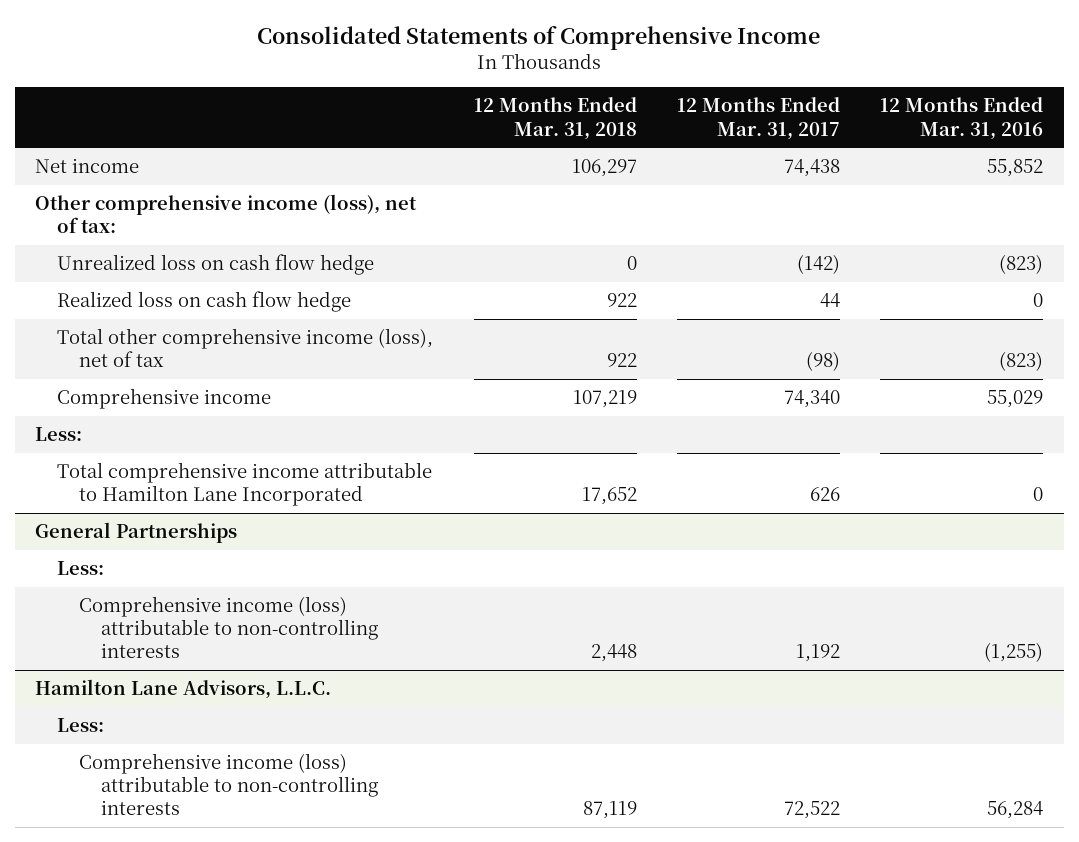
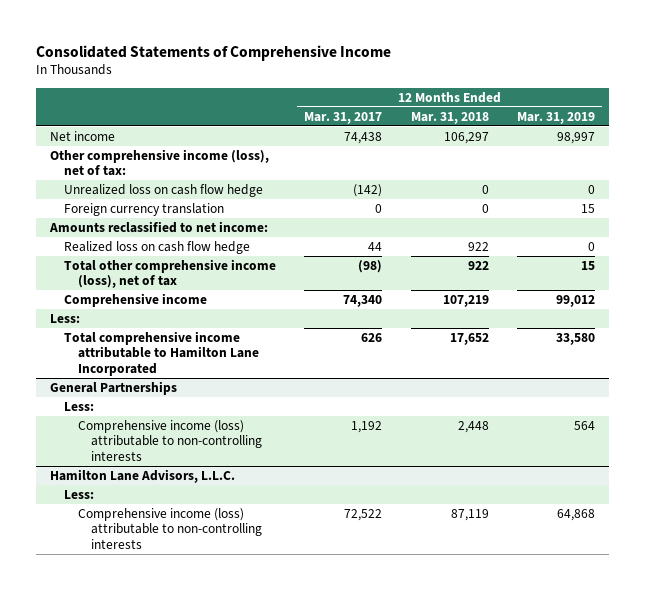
- | 12 Months Ended Mar. 31, 2018 | 12 Months Ended Mar. 31, 2017 | 12 Months Ended Mar. 31, 2016
+ | 12 Months Ended Mar. 31, 2017 | 12 Months Ended Mar. 31, 2018 | 12 Months Ended Mar. 31, 2019
+ Foreign currency translation | 0 | 0 | 15
+ Amounts reclassified to net income:

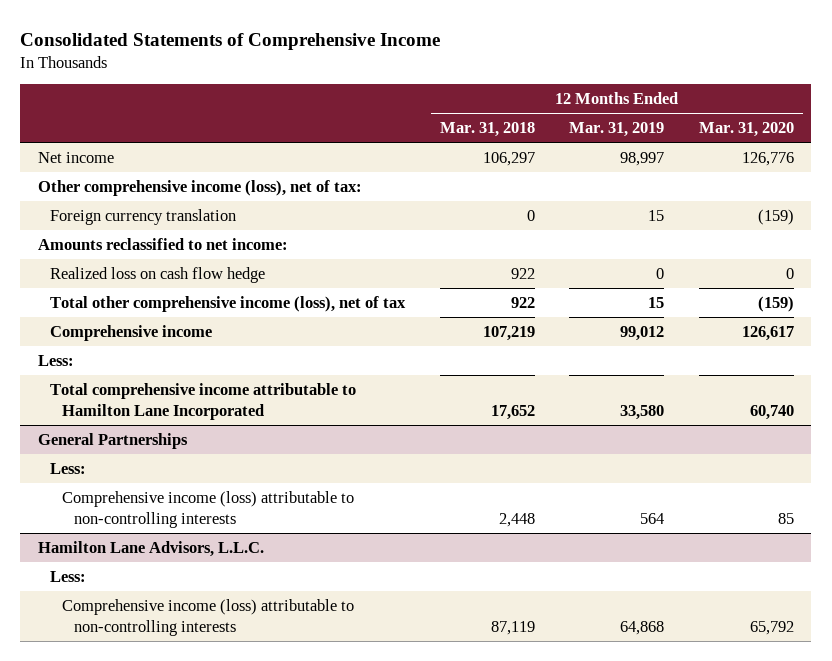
- | 12 Months Ended Mar. 31, 2017 | 12 Months Ended Mar. 31, 2018 | 12 Months Ended Mar. 31, 2019
+ | 12 Months Ended Mar. 31, 2018 | 12 Months Ended Mar. 31, 2019 | 12 Months Ended Mar. 31, 2020
- Unrealized loss on cash flow hedge | (142) | 0 | 0

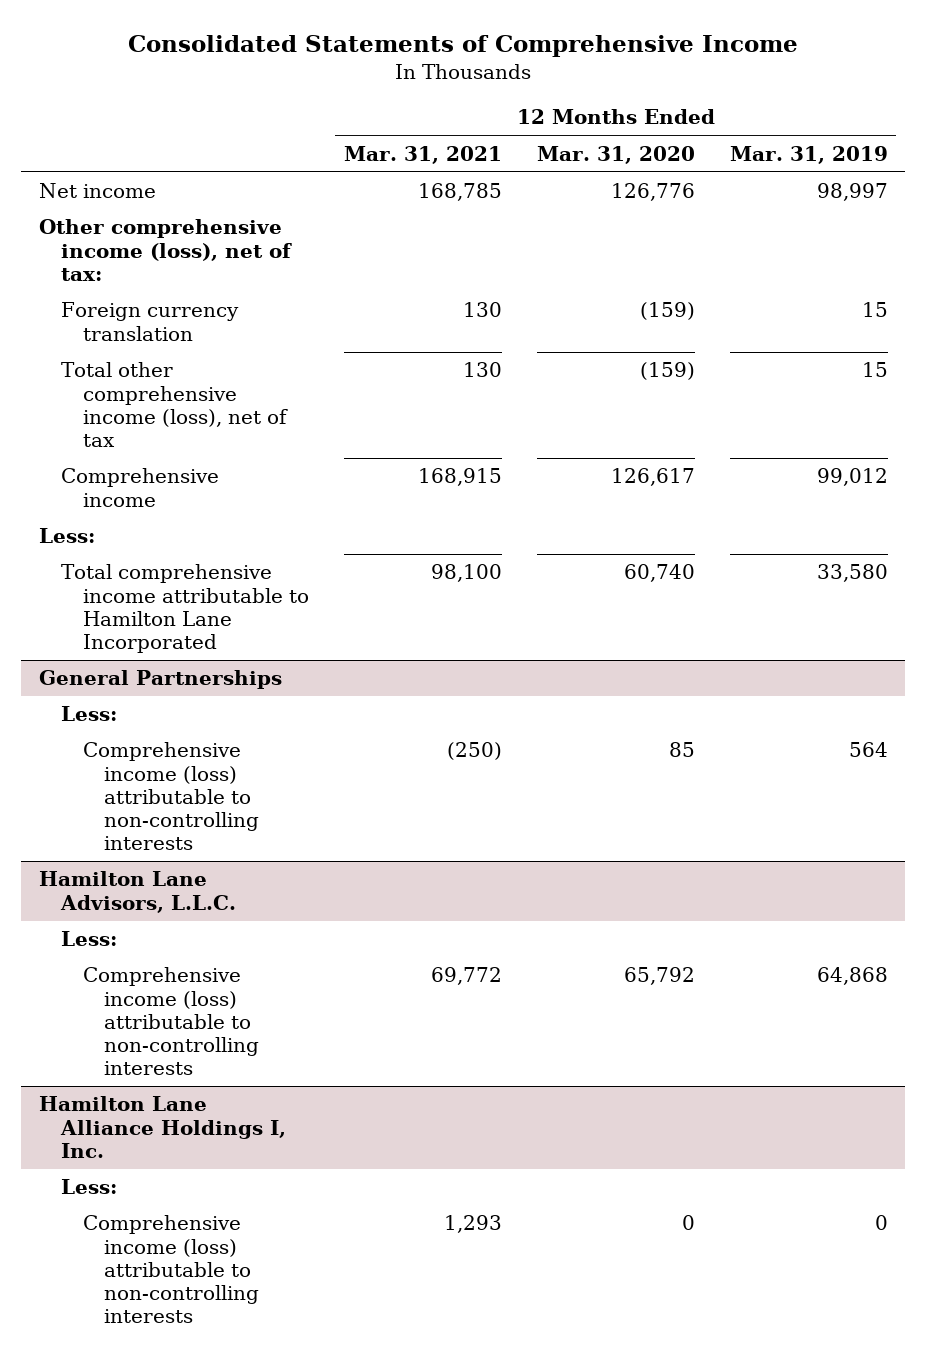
- | 12 Months Ended Mar. 31, 2018 | 12 Months Ended Mar. 31, 2019 | 12 Months Ended Mar. 31, 2020
+ | 12 Months Ended Mar. 31, 2021 | 12 Months Ended Mar. 31, 2020 | 12 Months Ended Mar. 31, 2019
- Amounts reclassified to net income:
- Realized loss on cash flow hedge | 922 | 0 | 0
+ Hamilton Lane Alliance Holdings I, Inc.
+ Less:
+ Comprehensive income (loss) attributable to non-controlling interests | 1,293 | 0 | 0

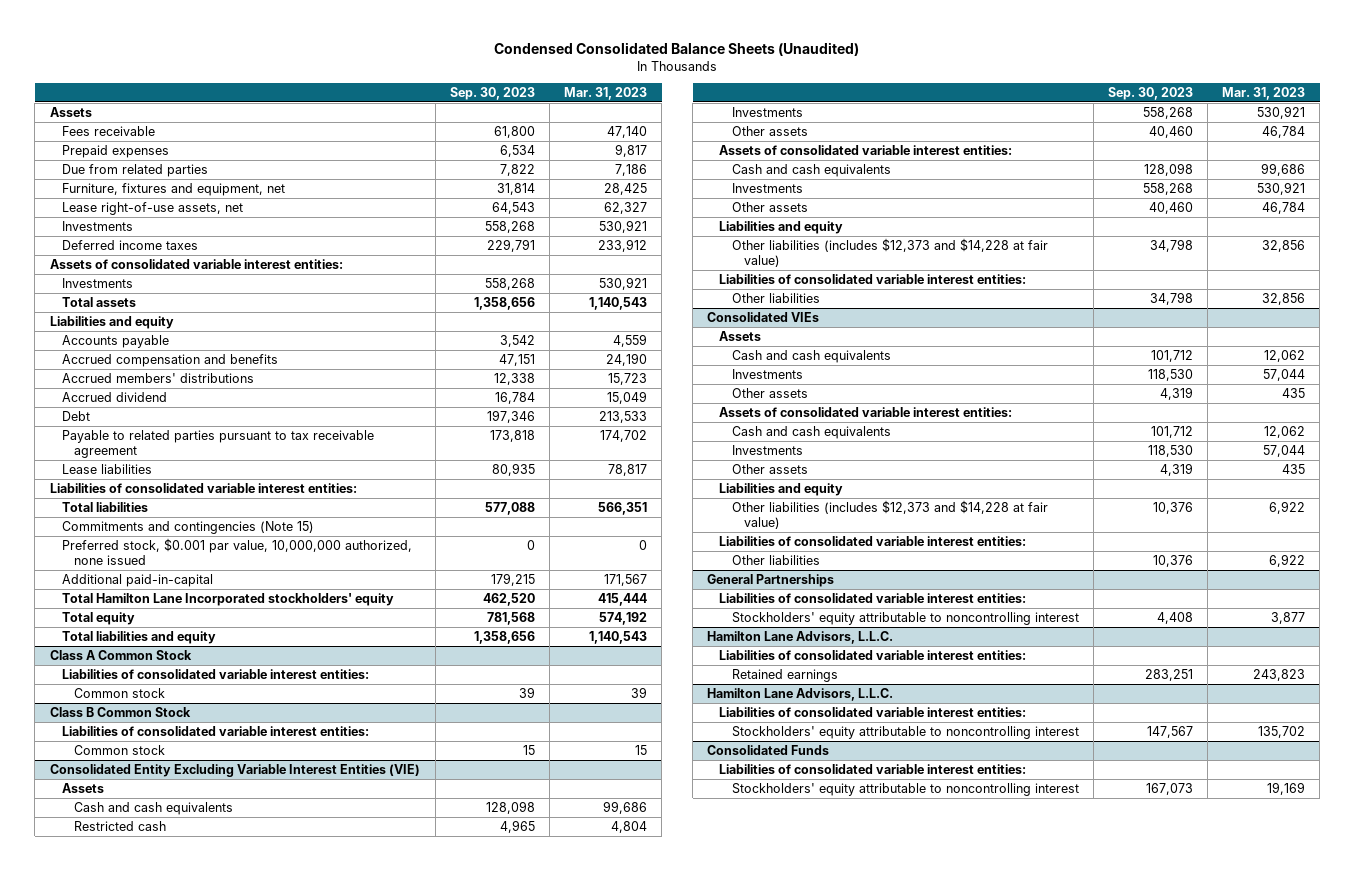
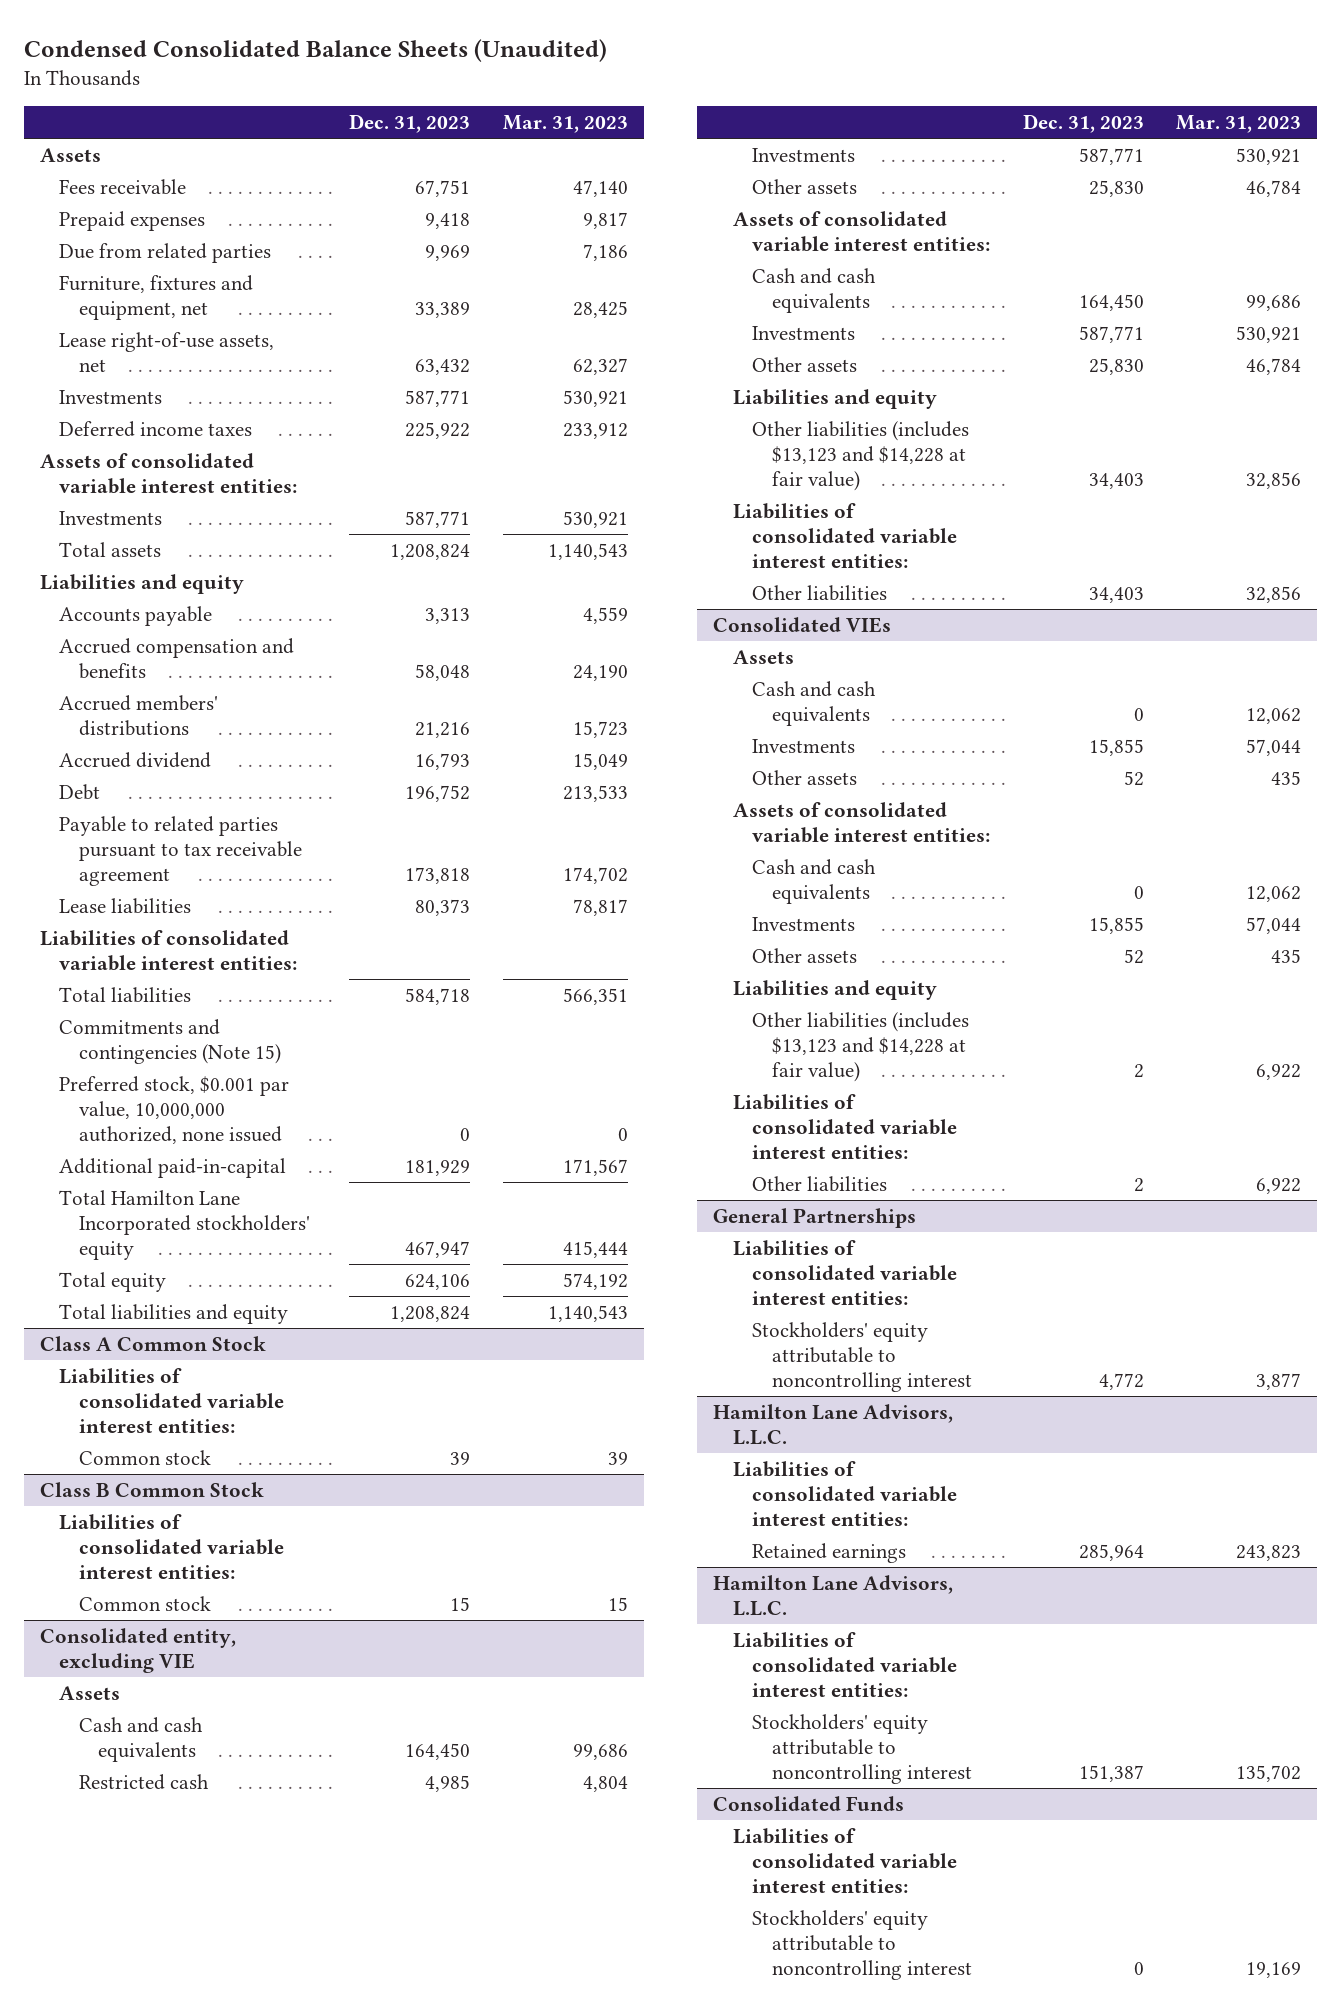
- | Sep. 30, 2023 | Mar. 31, 2023
+ | Dec. 31, 2023 | Mar. 31, 2023
- Consolidated Entity Excluding Variable Interest Entities (VIE)
+ Consolidated entity, excluding VIE
- Other liabilities (includes $12,373 and $14,228 at fair value) | 34,798 | 32,856
+ Other liabilities (includes $13,123 and $14,228 at fair value) | 34,403 | 32,856
@ Consolidated VIEs
- Other liabilities (includes $12,373 and $14,228 at fair value) | 10,376 | 6,922
+ Other liabilities (includes $13,123 and $14,228 at fair value) | 2 | 6,922

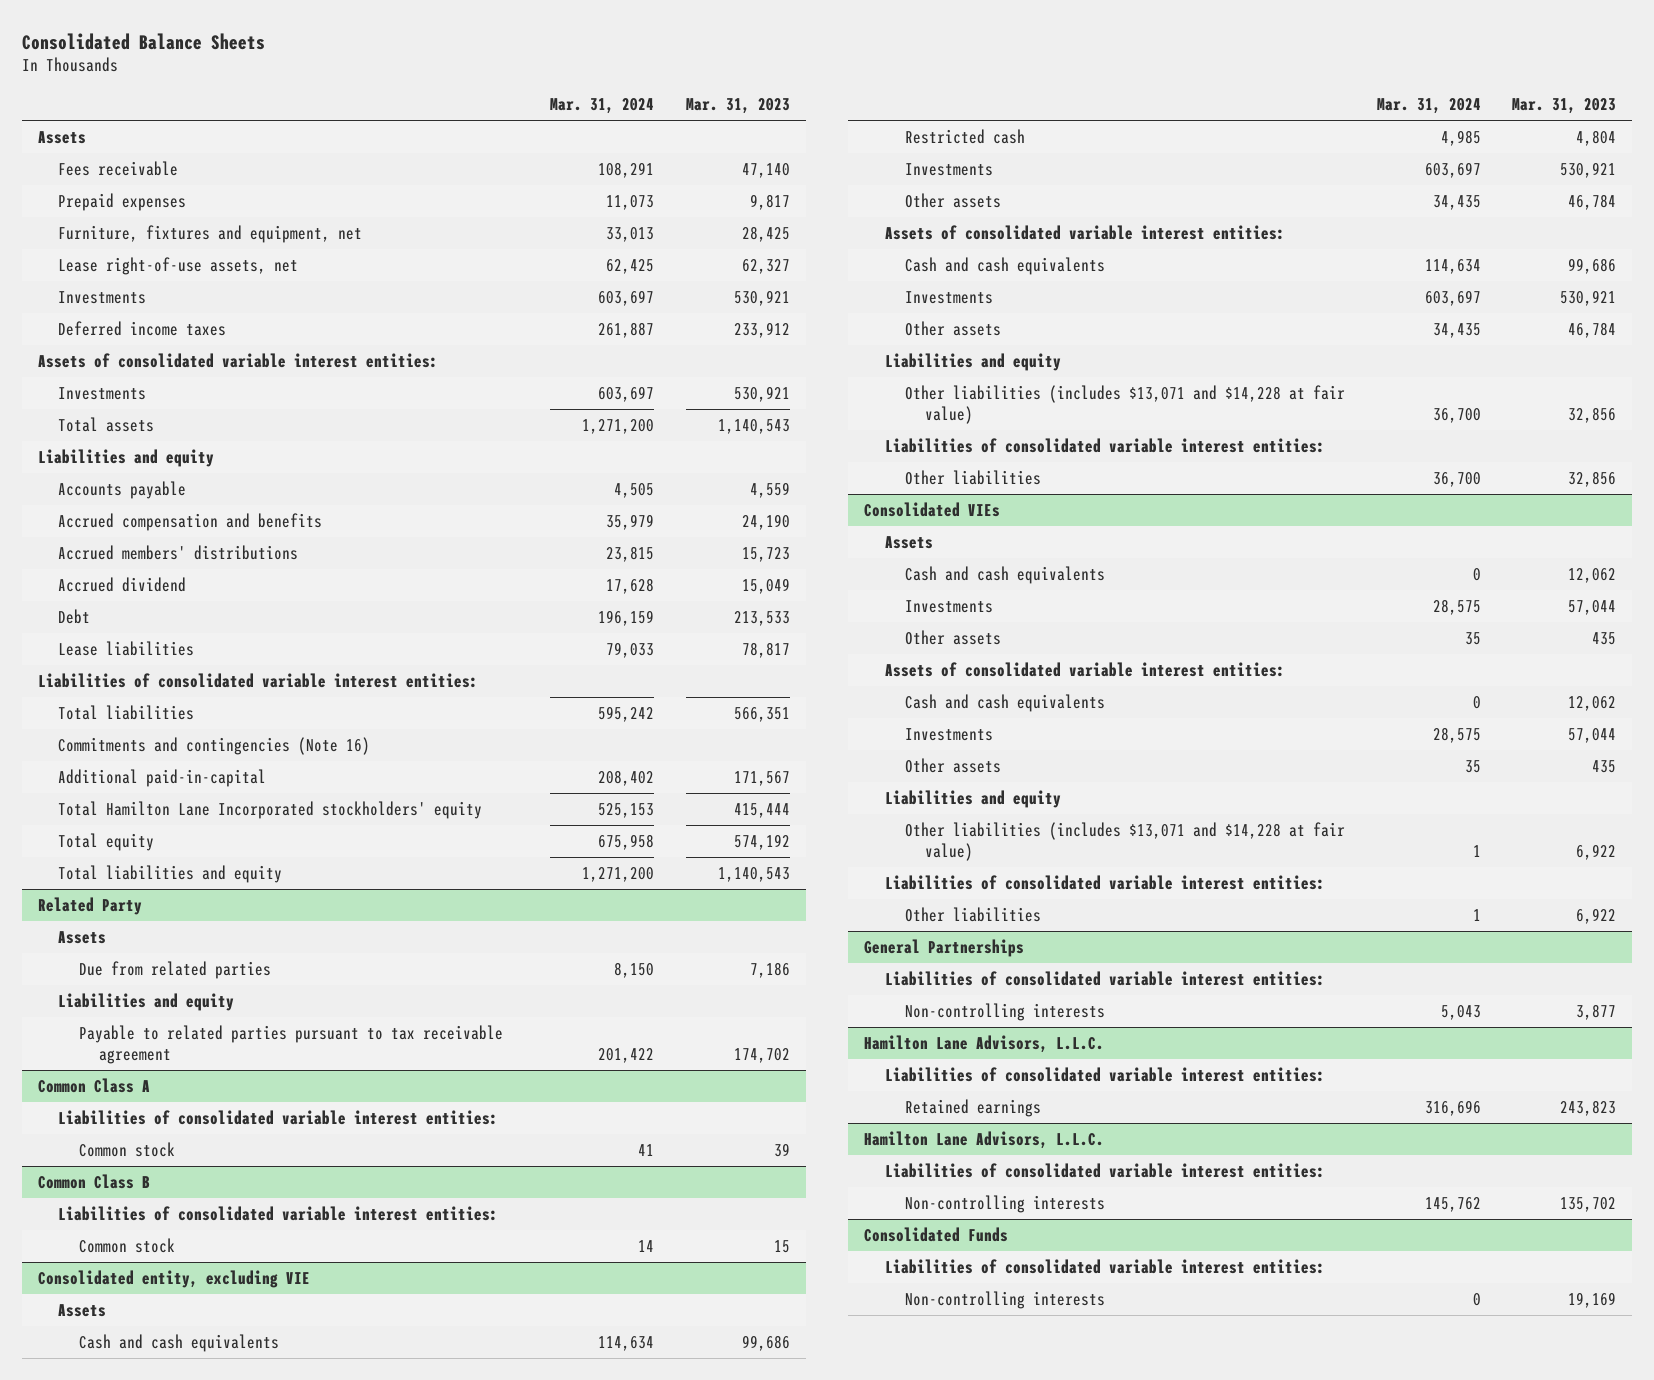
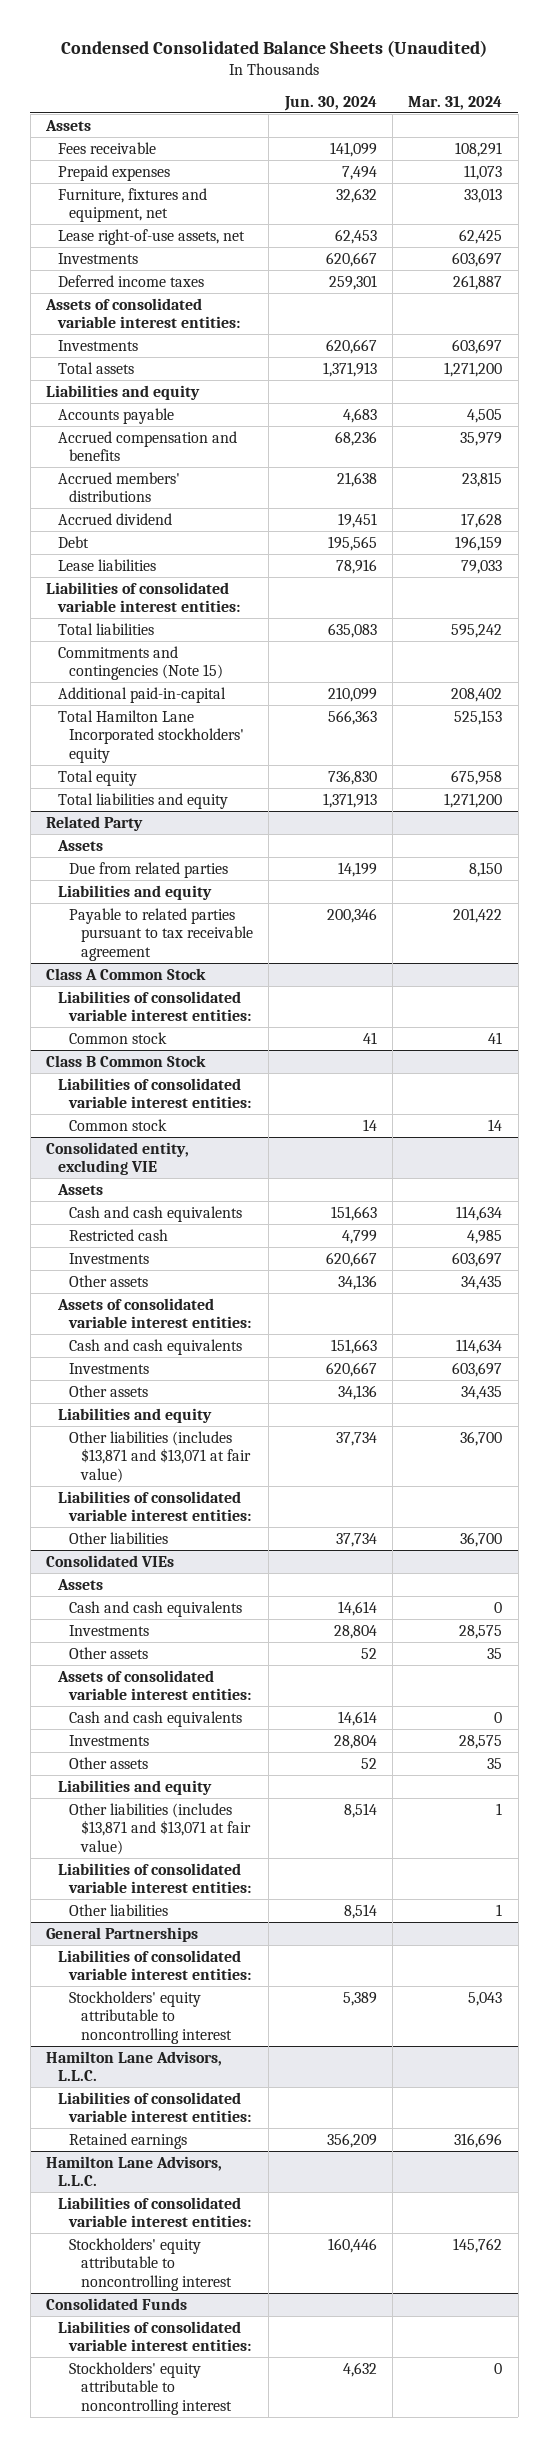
- Consolidated Balance Sheets
+ Condensed Consolidated Balance Sheets (Unaudited)
- | Mar. 31, 2024 | Mar. 31, 2023
+ | Jun. 30, 2024 | Mar. 31, 2024
- Commitments and contingencies (Note 16)
+ Commitments and contingencies (Note 15)
- Common Class A
+ Class A Common Stock
- Common Class B
+ Class B Common Stock
@ Consolidated entity, excluding VIE
- Other liabilities (includes $13,071 and $14,228 at fair value) | 36,700 | 32,856
+ Other liabilities (includes $13,871 and $13,071 at fair value) | 37,734 | 36,700
@ Consolidated VIEs
- Other liabilities (includes $13,071 and $14,228 at fair value) | 1 | 6,922
+ Other liabilities (includes $13,871 and $13,071 at fair value) | 8,514 | 1
@ General Partnerships
- Non-controlling interests | 5,043 | 3,877
+ Stockholders' equity attributable to noncontrolling interest | 5,389 | 5,043
@ Hamilton Lane Advisors, L.L.C.
- Non-controlling interests | 145,762 | 135,702
+ Stockholders' equity attributable to noncontrolling interest | 160,446 | 145,762
@ Consolidated Funds
- Non-controlling interests | 0 | 19,169
+ Stockholders' equity attributable to noncontrolling interest | 4,632 | 0

